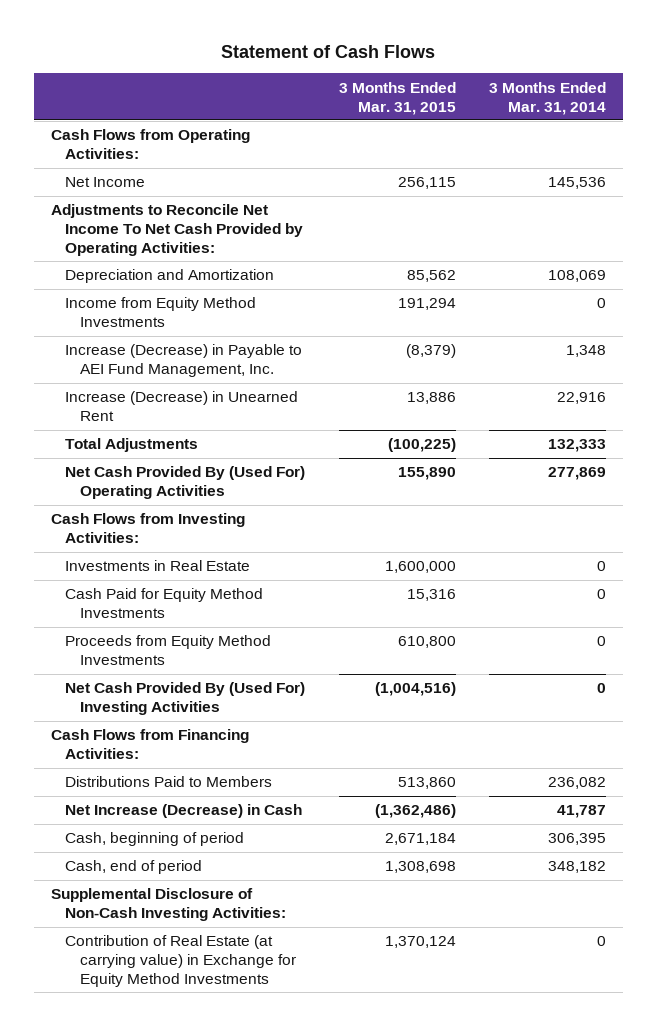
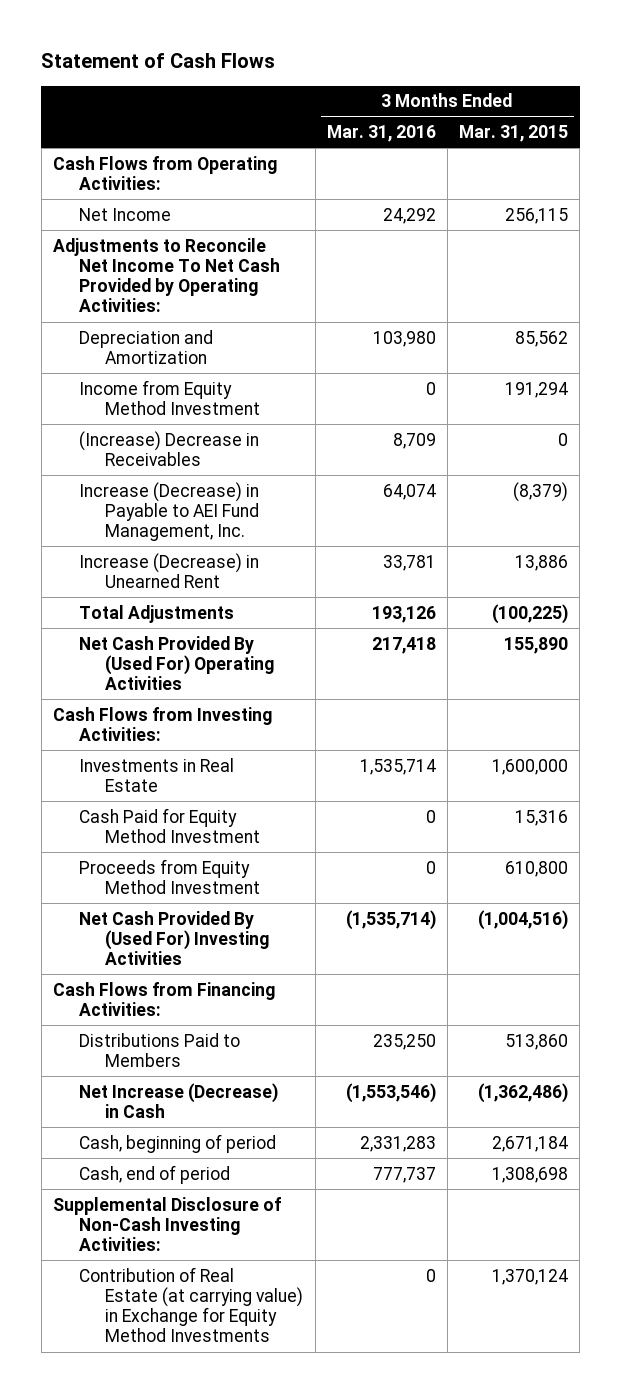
- | 3 Months Ended Mar. 31, 2015 | 3 Months Ended Mar. 31, 2014
+ | 3 Months Ended Mar. 31, 2016 | 3 Months Ended Mar. 31, 2015
- Income from Equity Method Investments | 191,294 | 0
+ Income from Equity Method Investment | 0 | 191,294
+ (Increase) Decrease in Receivables | 8,709 | 0
- Cash Paid for Equity Method Investments | 15,316 | 0
- Proceeds from Equity Method Investments | 610,800 | 0
+ Cash Paid for Equity Method Investment | 0 | 15,316
+ Proceeds from Equity Method Investment | 0 | 610,800

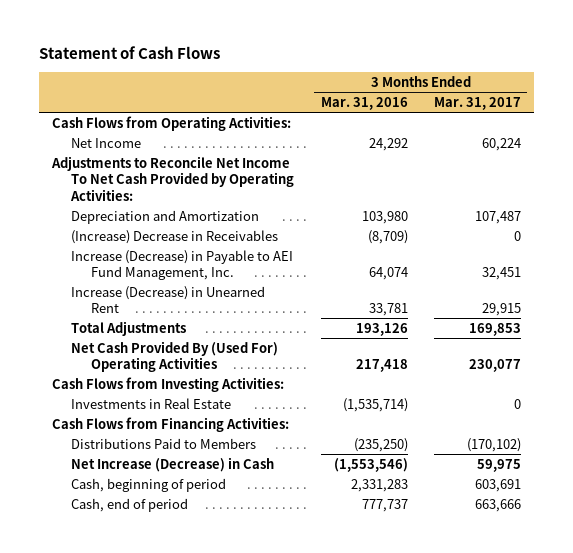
- | 3 Months Ended Mar. 31, 2016 | 3 Months Ended Mar. 31, 2015
+ | 3 Months Ended Mar. 31, 2016 | 3 Months Ended Mar. 31, 2017
- Income from Equity Method Investment | 0 | 191,294
- (Increase) Decrease in Receivables | 8,709 | 0
+ (Increase) Decrease in Receivables | (8,709) | 0
- Investments in Real Estate | 1,535,714 | 1,600,000
- Cash Paid for Equity Method Investment | 0 | 15,316
- Proceeds from Equity Method Investment | 0 | 610,800
- Net Cash Provided By (Used For) Investing Activities | (1,535,714) | (1,004,516)
+ Investments in Real Estate | (1,535,714) | 0
- Distributions Paid to Members | 235,250 | 513,860
+ Distributions Paid to Members | (235,250) | (170,102)
- Supplemental Disclosure of Non-Cash Investing Activities:
- Contribution of Real Estate (at carrying value) in Exchange for Equity Method Investments | 0 | 1,370,124

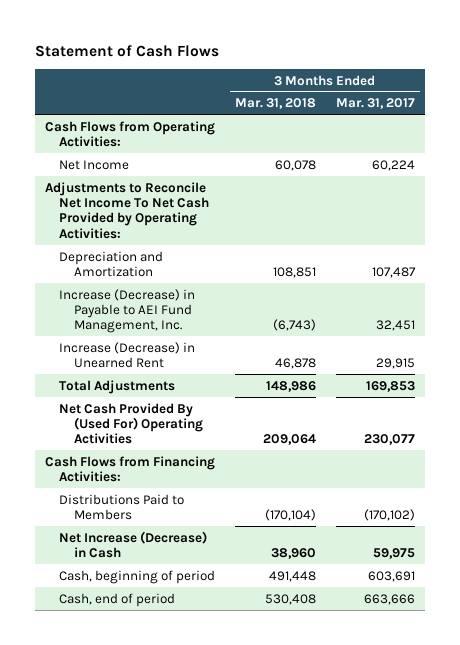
- | 3 Months Ended Mar. 31, 2016 | 3 Months Ended Mar. 31, 2017
+ | 3 Months Ended Mar. 31, 2018 | 3 Months Ended Mar. 31, 2017
- (Increase) Decrease in Receivables | (8,709) | 0
- Cash Flows from Investing Activities:
- Investments in Real Estate | (1,535,714) | 0

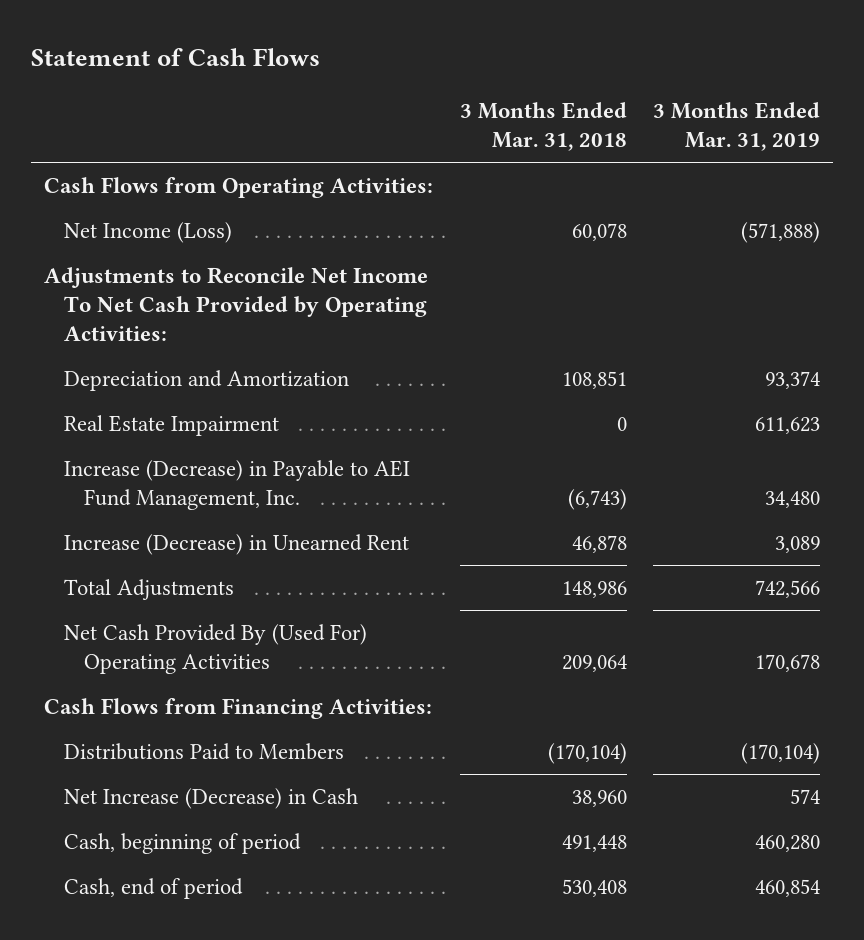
- | 3 Months Ended Mar. 31, 2018 | 3 Months Ended Mar. 31, 2017
+ | 3 Months Ended Mar. 31, 2018 | 3 Months Ended Mar. 31, 2019
- Net Income | 60,078 | 60,224
+ Net Income (Loss) | 60,078 | (571,888)
+ Real Estate Impairment | 0 | 611,623

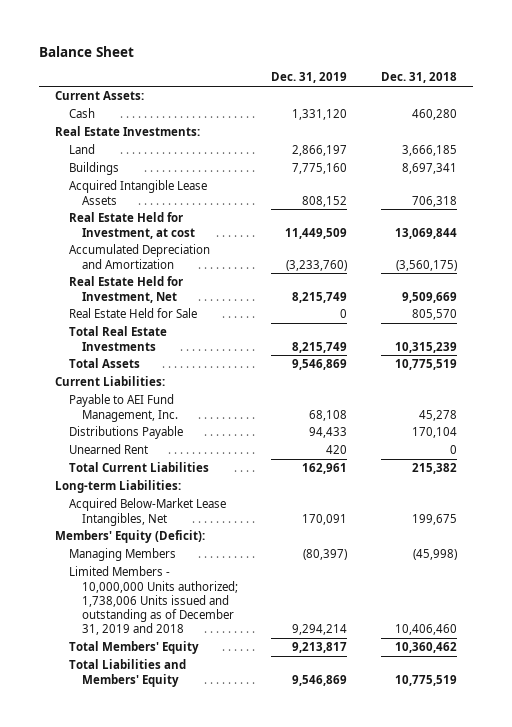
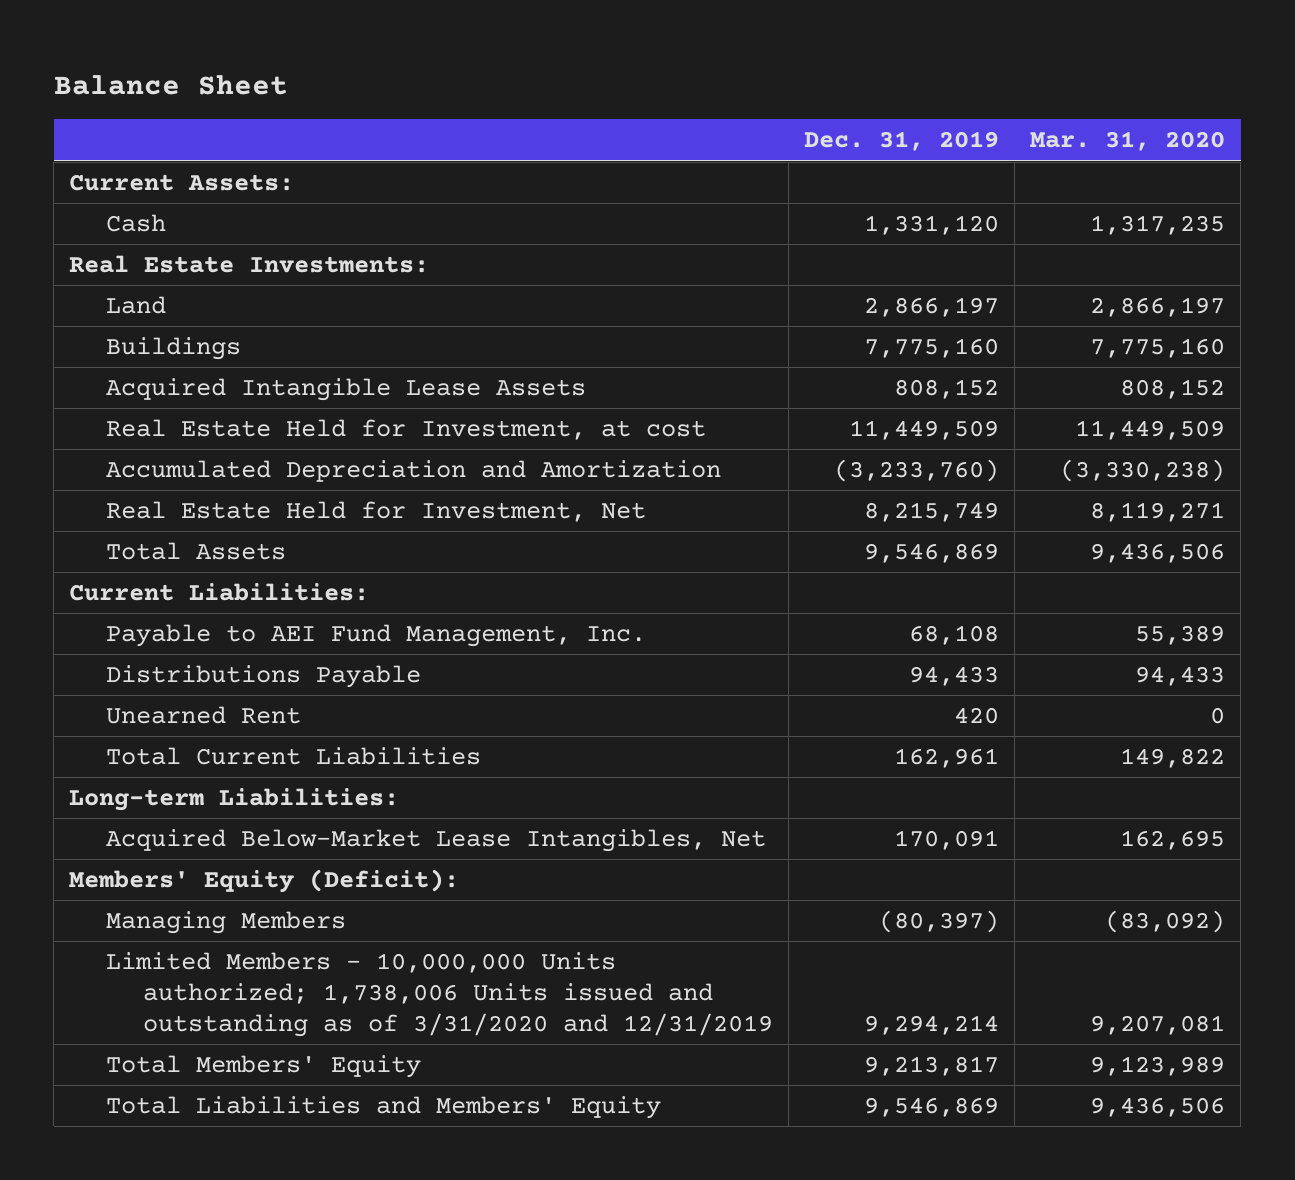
- | Dec. 31, 2019 | Dec. 31, 2018
+ | Dec. 31, 2019 | Mar. 31, 2020
- Real Estate Held for Sale | 0 | 805,570
- Total Real Estate Investments | 8,215,749 | 10,315,239
- Limited Members - 10,000,000 Units authorized; 1,738,006 Units issued and outstanding as of December 31, 2019 and 2018 | 9,294,214 | 10,406,460
+ Limited Members - 10,000,000 Units authorized; 1,738,006 Units issued and outstanding as of 3/31/2020 and 12/31/2019 | 9,294,214 | 9,207,081

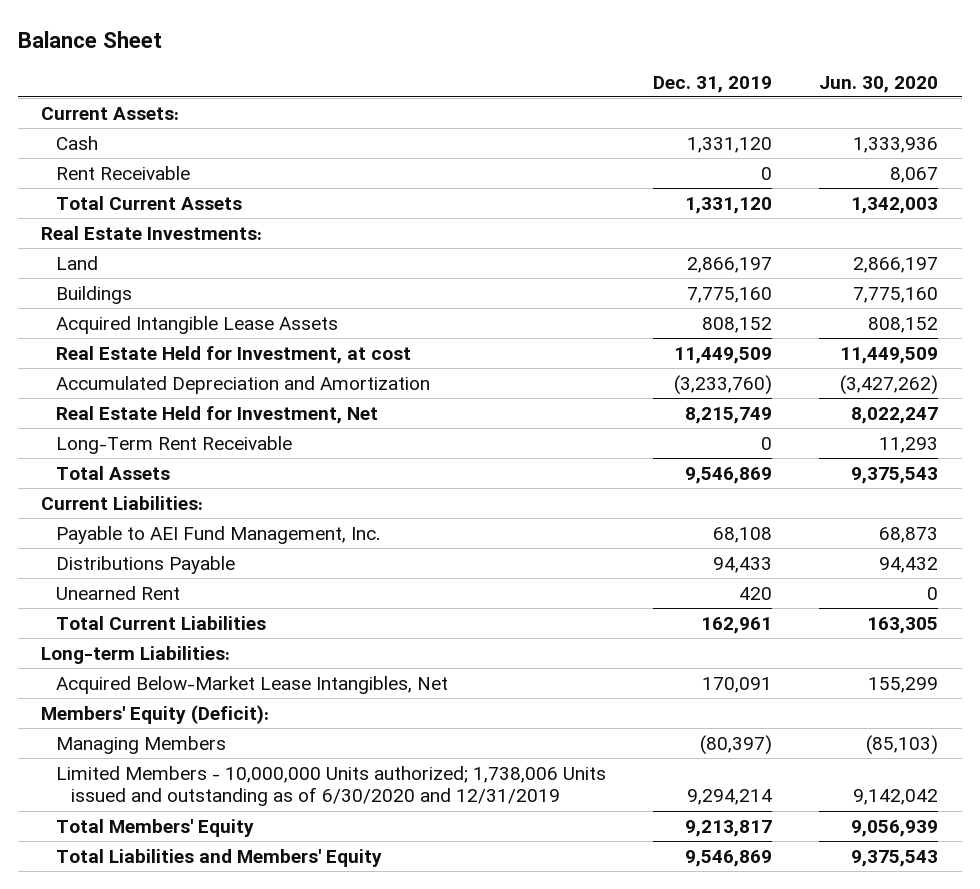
- | Dec. 31, 2019 | Mar. 31, 2020
+ | Dec. 31, 2019 | Jun. 30, 2020
+ Rent Receivable | 0 | 8,067
+ Total Current Assets | 1,331,120 | 1,342,003
+ Long-Term Rent Receivable | 0 | 11,293
- Limited Members - 10,000,000 Units authorized; 1,738,006 Units issued and outstanding as of 3/31/2020 and 12/31/2019 | 9,294,214 | 9,207,081
+ Limited Members - 10,000,000 Units authorized; 1,738,006 Units issued and outstanding as of 6/30/2020 and 12/31/2019 | 9,294,214 | 9,142,042

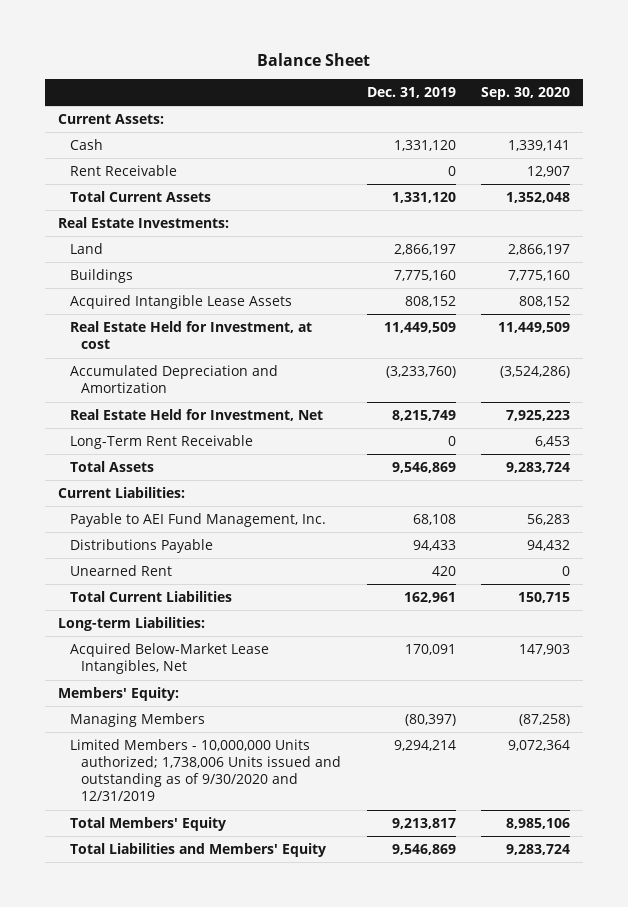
- | Dec. 31, 2019 | Jun. 30, 2020
+ | Dec. 31, 2019 | Sep. 30, 2020
- Members' Equity (Deficit):
+ Members' Equity:
- Limited Members - 10,000,000 Units authorized; 1,738,006 Units issued and outstanding as of 6/30/2020 and 12/31/2019 | 9,294,214 | 9,142,042
+ Limited Members - 10,000,000 Units authorized; 1,738,006 Units issued and outstanding as of 9/30/2020 and 12/31/2019 | 9,294,214 | 9,072,364

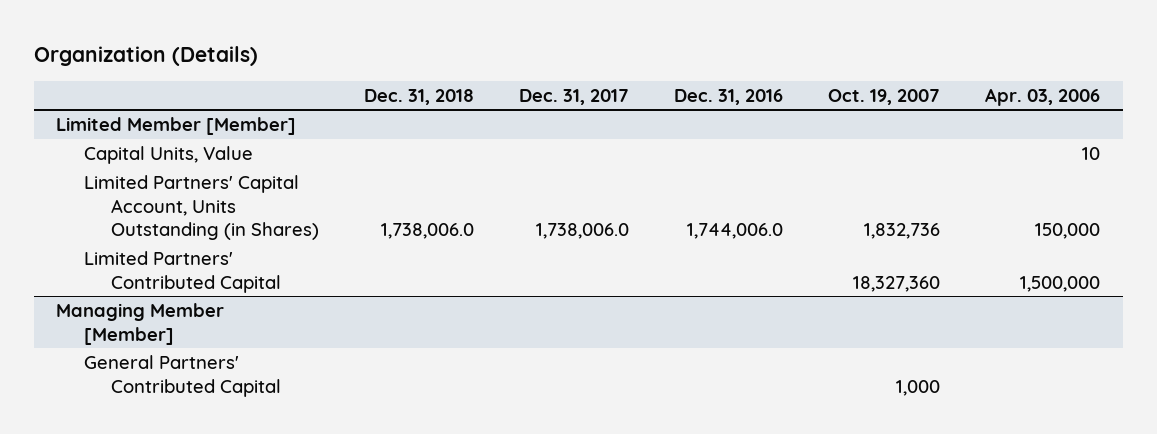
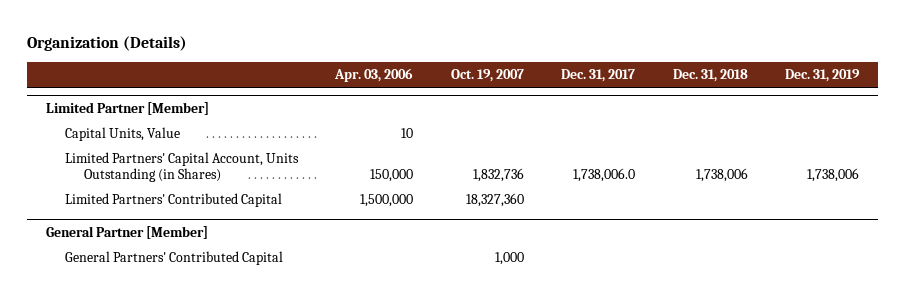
- | Dec. 31, 2018 | Dec. 31, 2017 | Dec. 31, 2016 | Oct. 19, 2007 | Apr. 03, 2006
+ | Apr. 03, 2006 | Oct. 19, 2007 | Dec. 31, 2017 | Dec. 31, 2018 | Dec. 31, 2019
- Limited Member [Member]
+ Limited Partner [Member]
- Limited Partners' Capital Account, Units Outstanding (in Shares) | 1,738,006.0 | 1,738,006.0 | 1,744,006.0 | 1,832,736 | 150,000
+ Limited Partners' Capital Account, Units Outstanding (in Shares) | 150,000 | 1,832,736 | 1,738,006.0 | 1,738,006 | 1,738,006
- Managing Member [Member]
+ General Partner [Member]

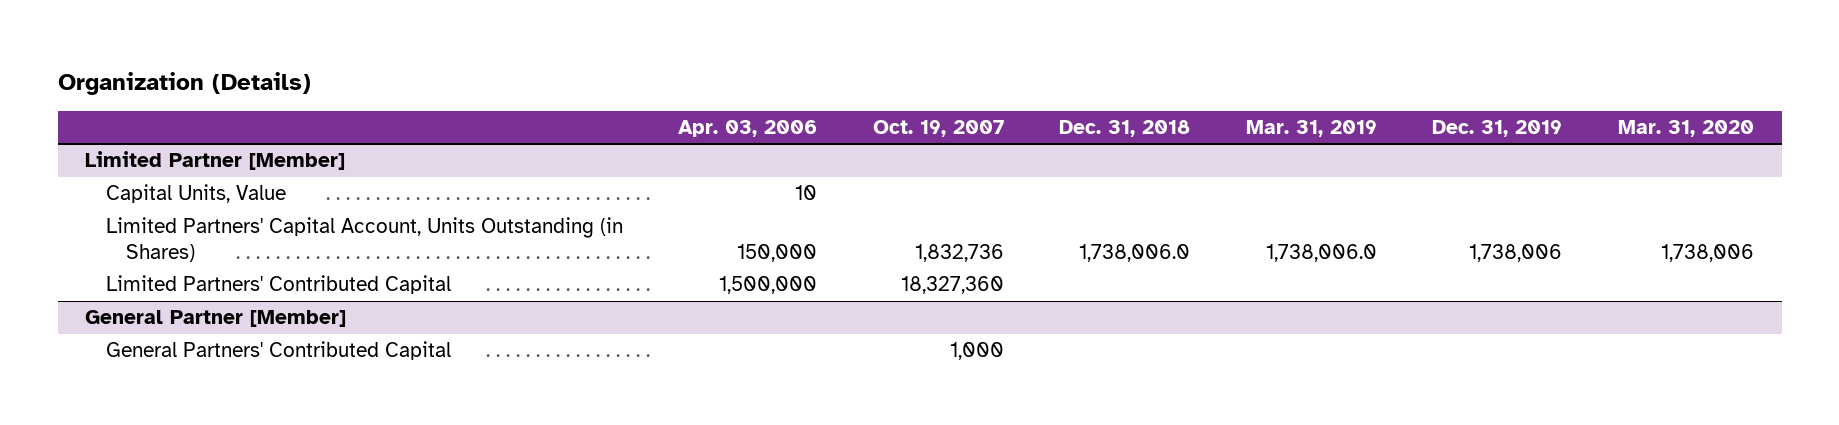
- | Apr. 03, 2006 | Oct. 19, 2007 | Dec. 31, 2017 | Dec. 31, 2018 | Dec. 31, 2019
+ | Apr. 03, 2006 | Oct. 19, 2007 | Dec. 31, 2018 | Mar. 31, 2019 | Dec. 31, 2019 | Mar. 31, 2020
@ Limited Partner [Member]
- Limited Partners' Capital Account, Units Outstanding (in Shares) | 150,000 | 1,832,736 | 1,738,006.0 | 1,738,006 | 1,738,006
+ Limited Partners' Capital Account, Units Outstanding (in Shares) | 150,000 | 1,832,736 | 1,738,006.0 | 1,738,006.0 | 1,738,006 | 1,738,006

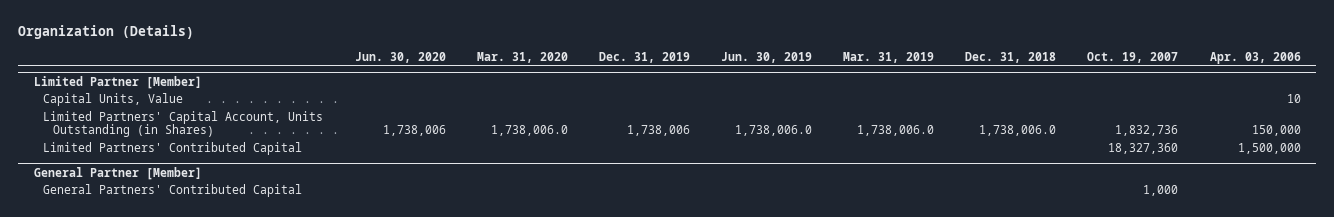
- | Apr. 03, 2006 | Oct. 19, 2007 | Dec. 31, 2018 | Mar. 31, 2019 | Dec. 31, 2019 | Mar. 31, 2020
+ | Jun. 30, 2020 | Mar. 31, 2020 | Dec. 31, 2019 | Jun. 30, 2019 | Mar. 31, 2019 | Dec. 31, 2018 | Oct. 19, 2007 | Apr. 03, 2006
@ Limited Partner [Member]
- Limited Partners' Capital Account, Units Outstanding (in Shares) | 150,000 | 1,832,736 | 1,738,006.0 | 1,738,006.0 | 1,738,006 | 1,738,006
+ Limited Partners' Capital Account, Units Outstanding (in Shares) | 1,738,006 | 1,738,006.0 | 1,738,006 | 1,738,006.0 | 1,738,006.0 | 1,738,006.0 | 1,832,736 | 150,000

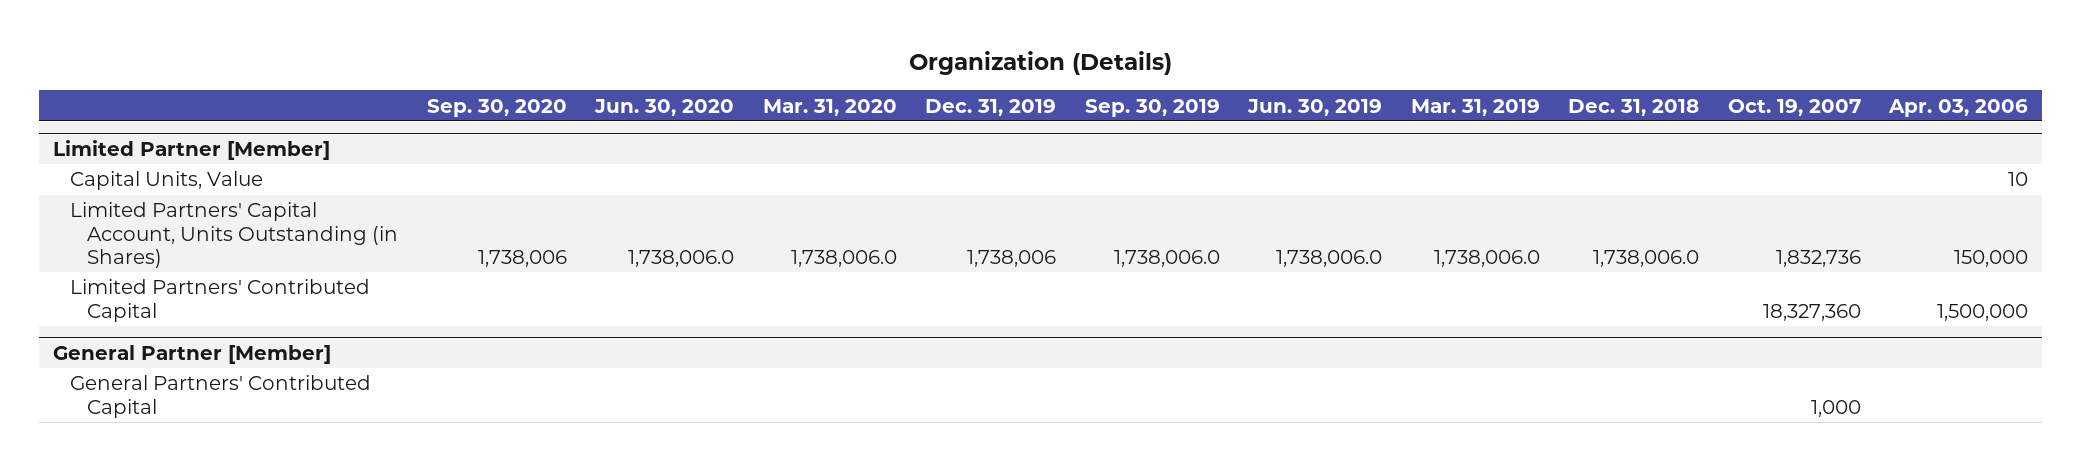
- | Jun. 30, 2020 | Mar. 31, 2020 | Dec. 31, 2019 | Jun. 30, 2019 | Mar. 31, 2019 | Dec. 31, 2018 | Oct. 19, 2007 | Apr. 03, 2006
+ | Sep. 30, 2020 | Jun. 30, 2020 | Mar. 31, 2020 | Dec. 31, 2019 | Sep. 30, 2019 | Jun. 30, 2019 | Mar. 31, 2019 | Dec. 31, 2018 | Oct. 19, 2007 | Apr. 03, 2006
@ Limited Partner [Member]
- Limited Partners' Capital Account, Units Outstanding (in Shares) | 1,738,006 | 1,738,006.0 | 1,738,006 | 1,738,006.0 | 1,738,006.0 | 1,738,006.0 | 1,832,736 | 150,000
+ Limited Partners' Capital Account, Units Outstanding (in Shares) | 1,738,006 | 1,738,006.0 | 1,738,006.0 | 1,738,006 | 1,738,006.0 | 1,738,006.0 | 1,738,006.0 | 1,738,006.0 | 1,832,736 | 150,000

